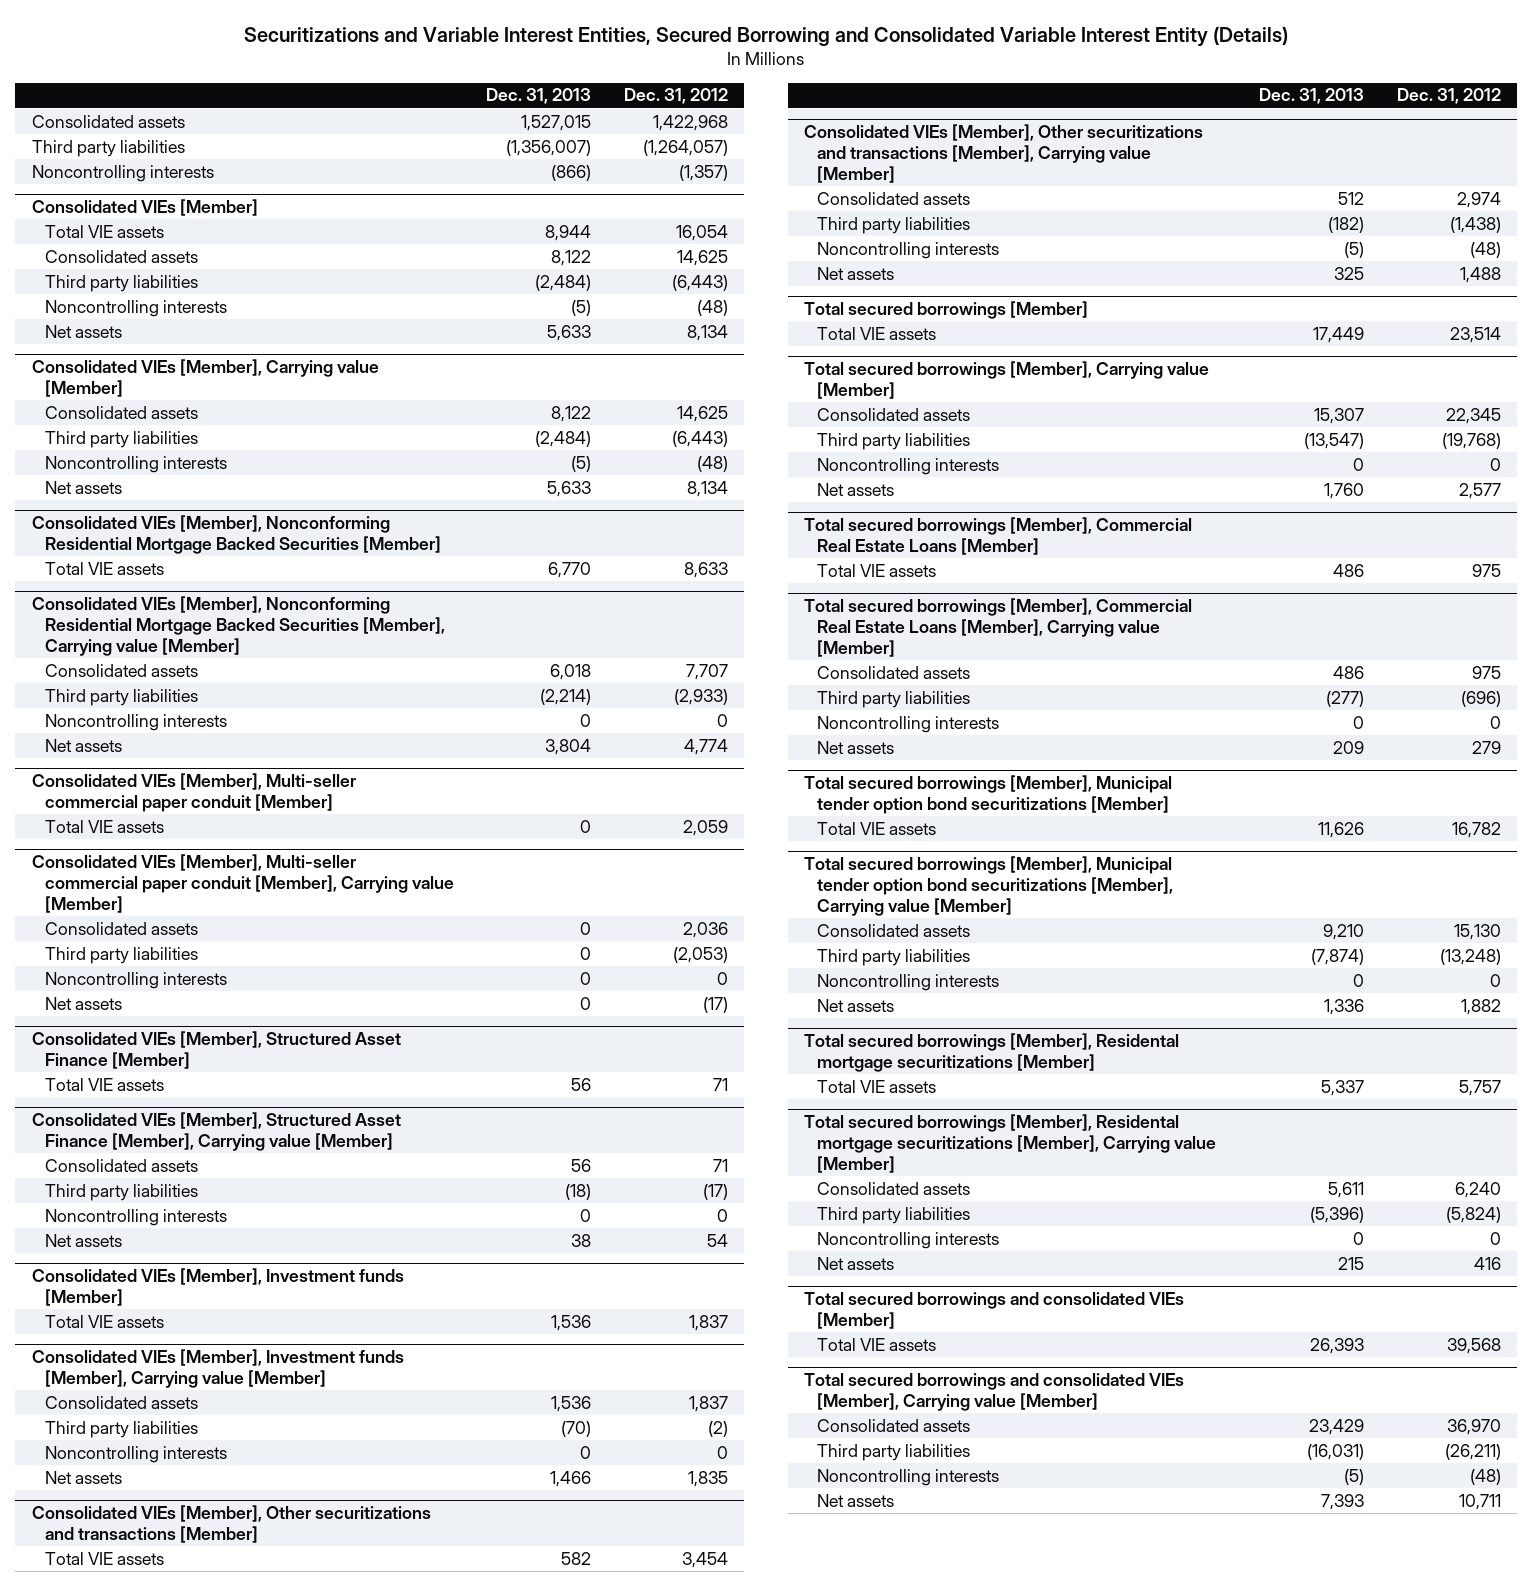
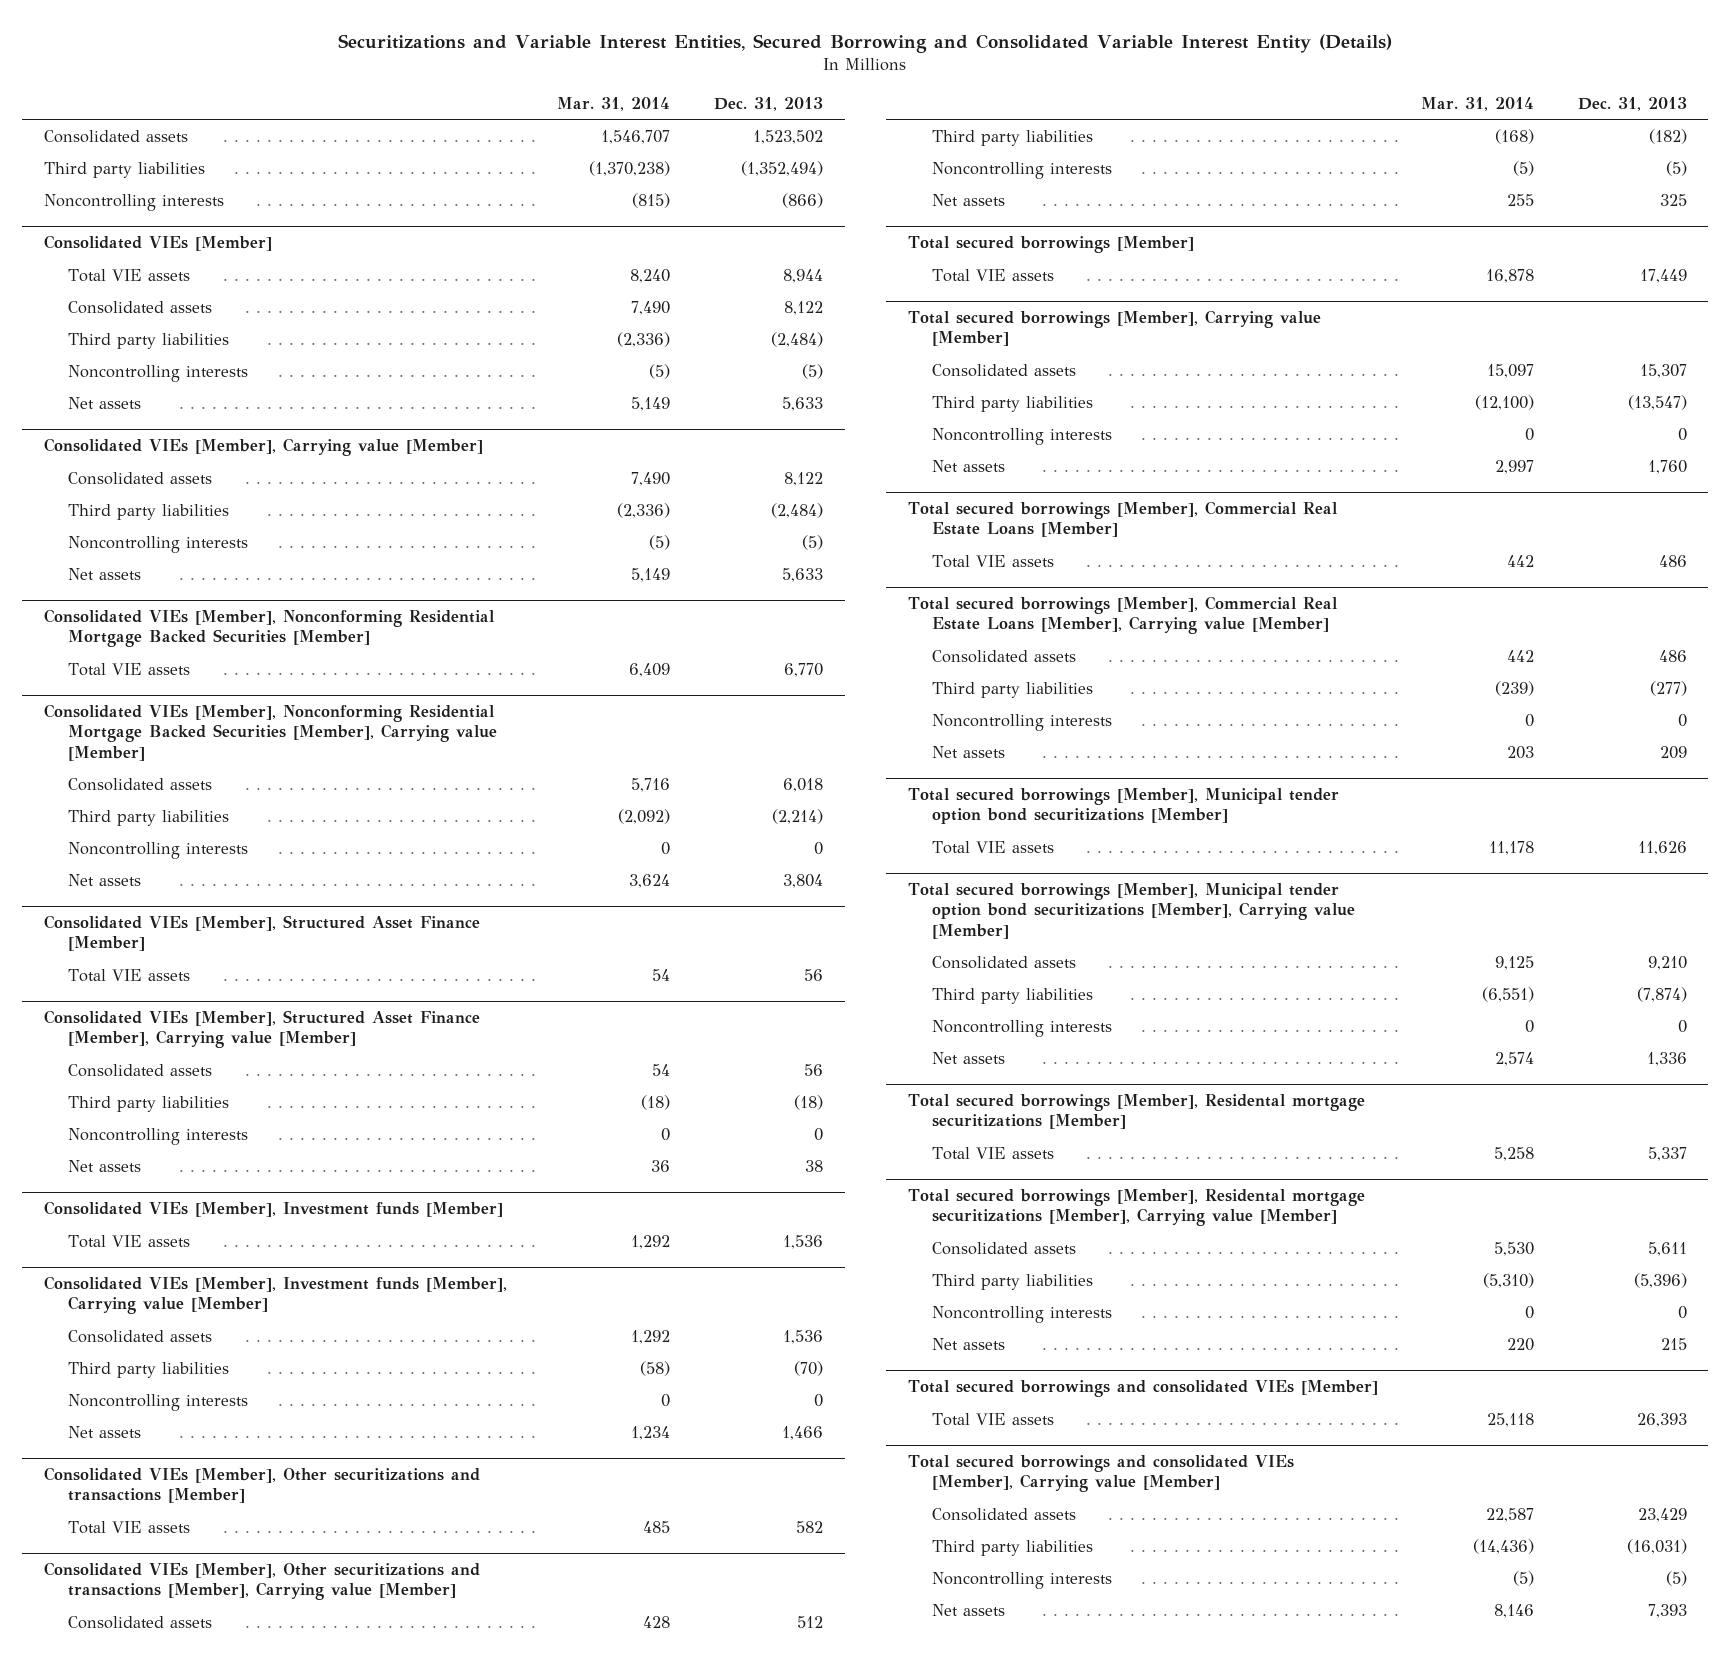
- | Dec. 31, 2013 | Dec. 31, 2012
+ | Mar. 31, 2014 | Dec. 31, 2013
- Consolidated assets | 1,527,015 | 1,422,968
- Third party liabilities | (1,356,007) | (1,264,057)
+ Consolidated assets | 1,546,707 | 1,523,502
+ Third party liabilities | (1,370,238) | (1,352,494)
- Consolidated VIEs [Member], Multi-seller commercial paper conduit [Member]
- Total VIE assets | 0 | 2,059
- Consolidated VIEs [Member], Multi-seller commercial paper conduit [Member], Carrying value [Member]
- Consolidated assets | 0 | 2,036
- Third party liabilities | 0 | (2,053)
- Noncontrolling interests | 0 | 0
- Net assets | 0 | (17)

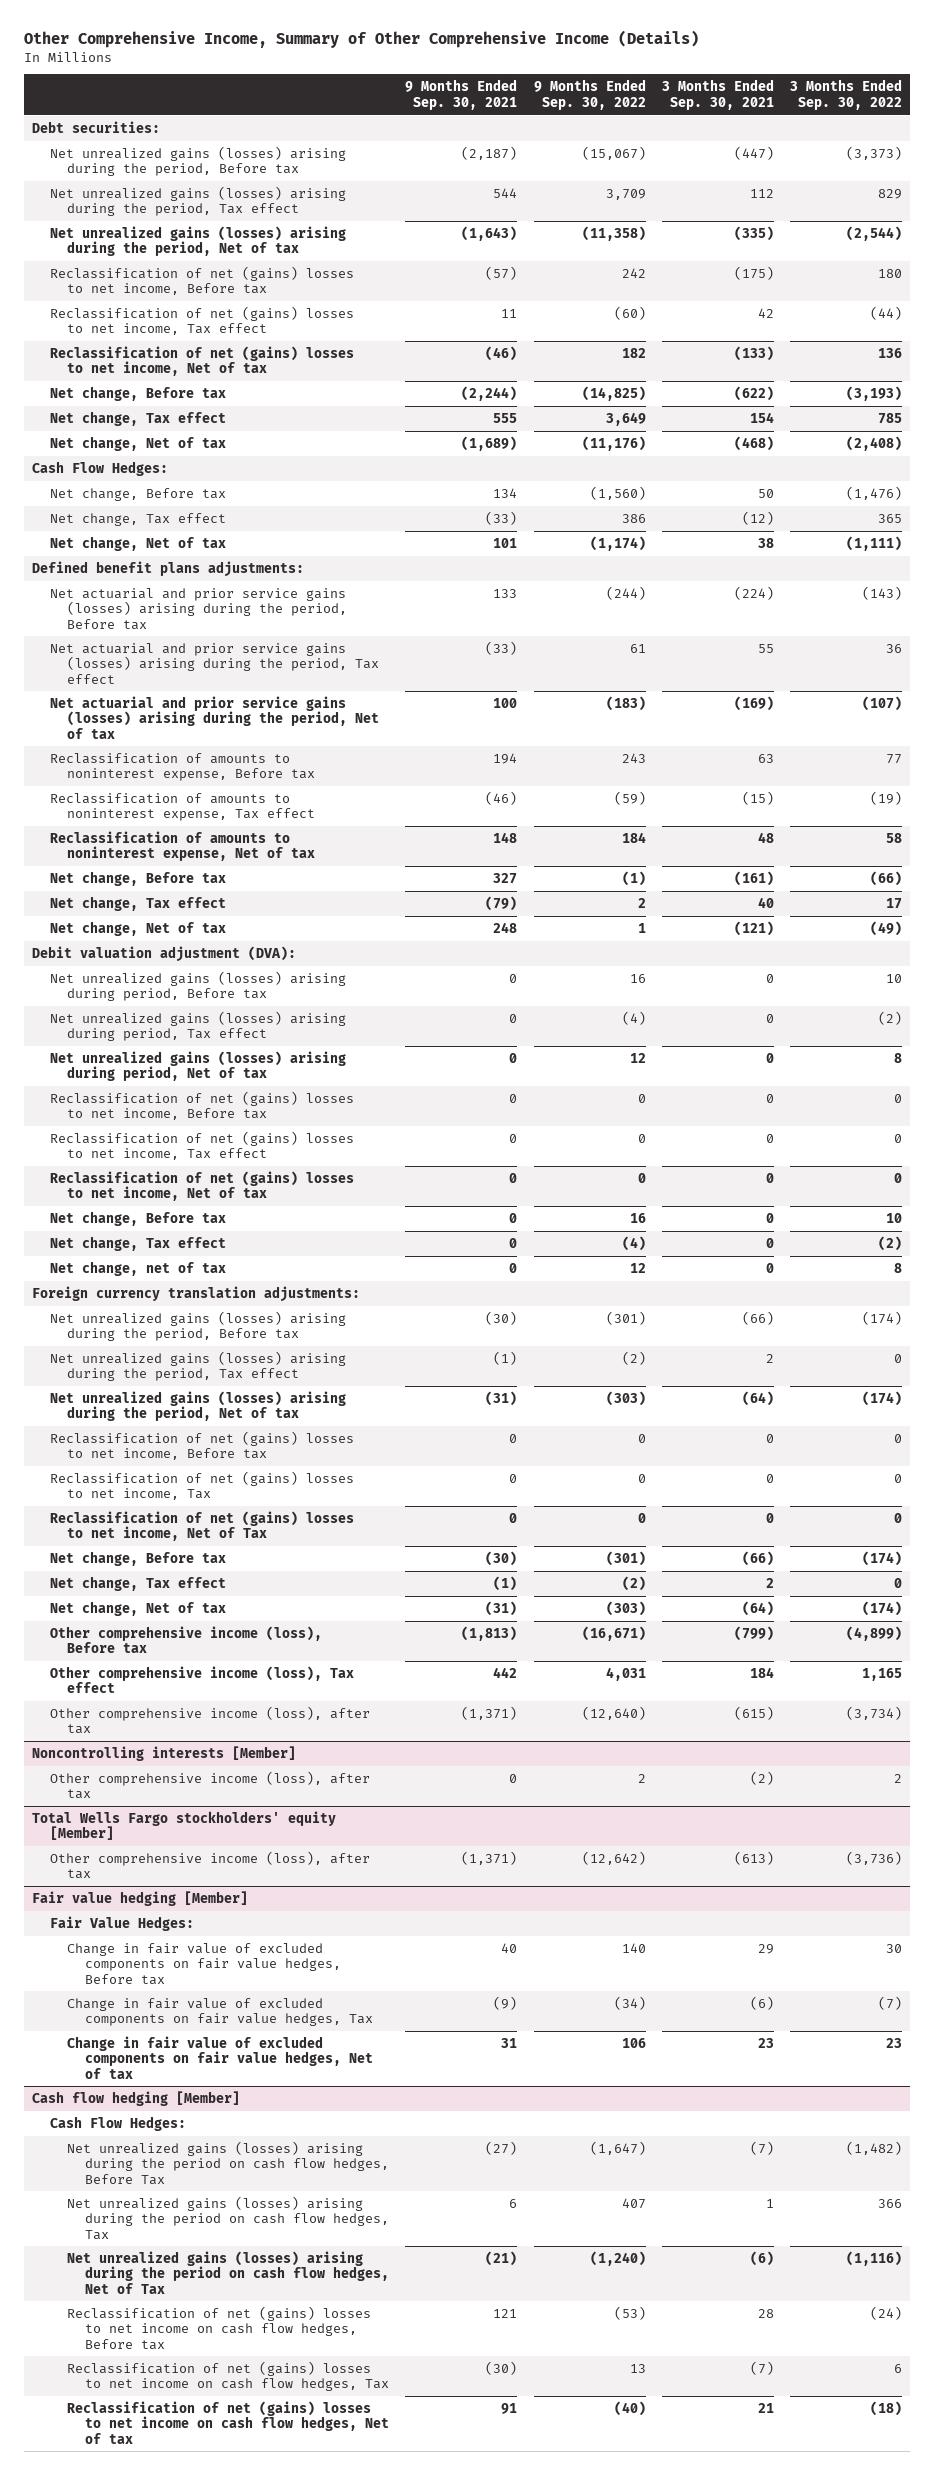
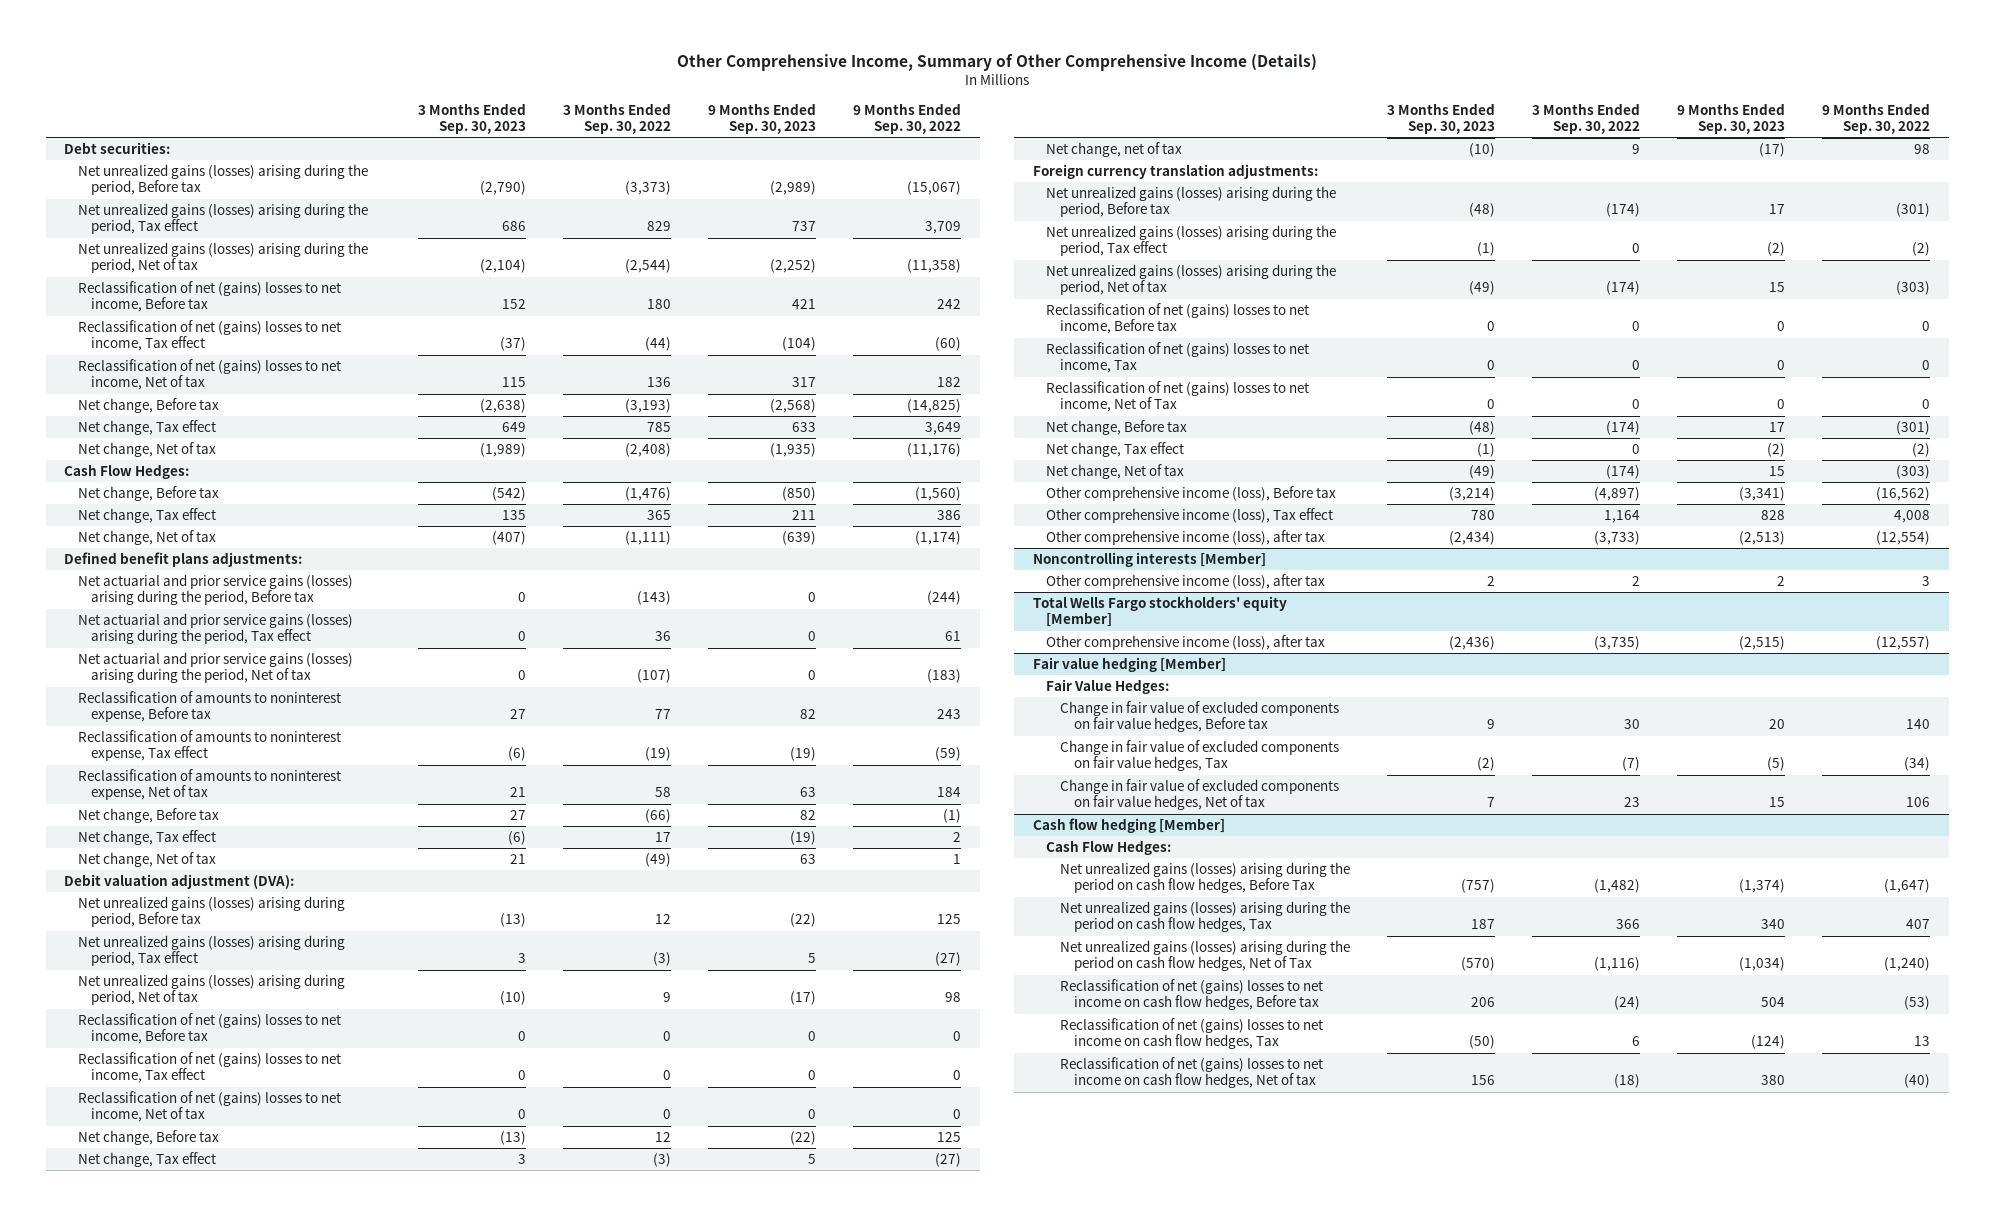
- | 9 Months Ended Sep. 30, 2021 | 9 Months Ended Sep. 30, 2022 | 3 Months Ended Sep. 30, 2021 | 3 Months Ended Sep. 30, 2022
+ | 3 Months Ended Sep. 30, 2023 | 3 Months Ended Sep. 30, 2022 | 9 Months Ended Sep. 30, 2023 | 9 Months Ended Sep. 30, 2022
- Net unrealized gains (losses) arising during period, Before tax | 0 | 16 | 0 | 10
- Net unrealized gains (losses) arising during period, Tax effect | 0 | (4) | 0 | (2)
- Net unrealized gains (losses) arising during period, Net of tax | 0 | 12 | 0 | 8
+ Net unrealized gains (losses) arising during period, Before tax | (13) | 12 | (22) | 125
+ Net unrealized gains (losses) arising during period, Tax effect | 3 | (3) | 5 | (27)
+ Net unrealized gains (losses) arising during period, Net of tax | (10) | 9 | (17) | 98
- Net change, Before tax | 0 | 16 | 0 | 10
- Net change, Tax effect | 0 | (4) | 0 | (2)
- Net change, net of tax | 0 | 12 | 0 | 8
+ Net change, Before tax | (13) | 12 | (22) | 125
+ Net change, Tax effect | 3 | (3) | 5 | (27)
+ Net change, net of tax | (10) | 9 | (17) | 98
- Other comprehensive income (loss), Before tax | (1,813) | (16,671) | (799) | (4,899)
- Other comprehensive income (loss), Tax effect | 442 | 4,031 | 184 | 1,165
- Other comprehensive income (loss), after tax | (1,371) | (12,640) | (615) | (3,734)
+ Other comprehensive income (loss), Before tax | (3,214) | (4,897) | (3,341) | (16,562)
+ Other comprehensive income (loss), Tax effect | 780 | 1,164 | 828 | 4,008
+ Other comprehensive income (loss), after tax | (2,434) | (3,733) | (2,513) | (12,554)
@ Noncontrolling interests [Member]
- Other comprehensive income (loss), after tax | 0 | 2 | (2) | 2
+ Other comprehensive income (loss), after tax | 2 | 2 | 2 | 3
@ Total Wells Fargo stockholders' equity [Member]
- Other comprehensive income (loss), after tax | (1,371) | (12,642) | (613) | (3,736)
+ Other comprehensive income (loss), after tax | (2,436) | (3,735) | (2,515) | (12,557)

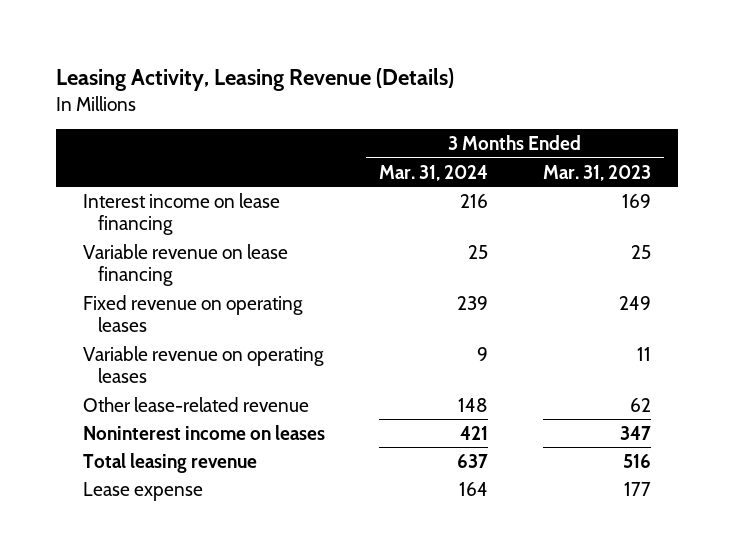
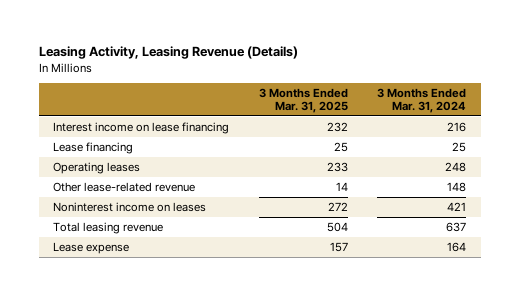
- | 3 Months Ended Mar. 31, 2024 | 3 Months Ended Mar. 31, 2023
+ | 3 Months Ended Mar. 31, 2025 | 3 Months Ended Mar. 31, 2024
- Variable revenue on lease financing | 25 | 25
- Fixed revenue on operating leases | 239 | 249
- Variable revenue on operating leases | 9 | 11
+ Lease financing | 25 | 25
+ Operating leases | 233 | 248

